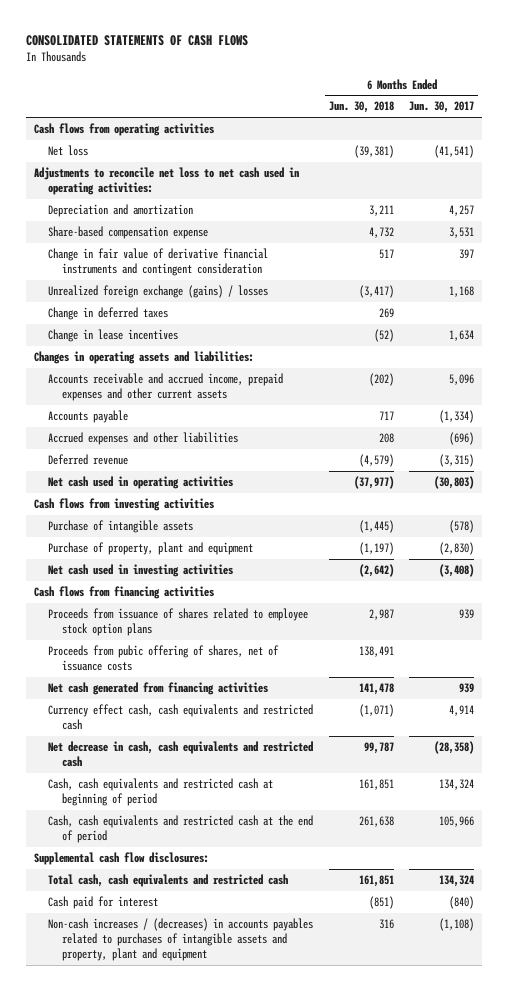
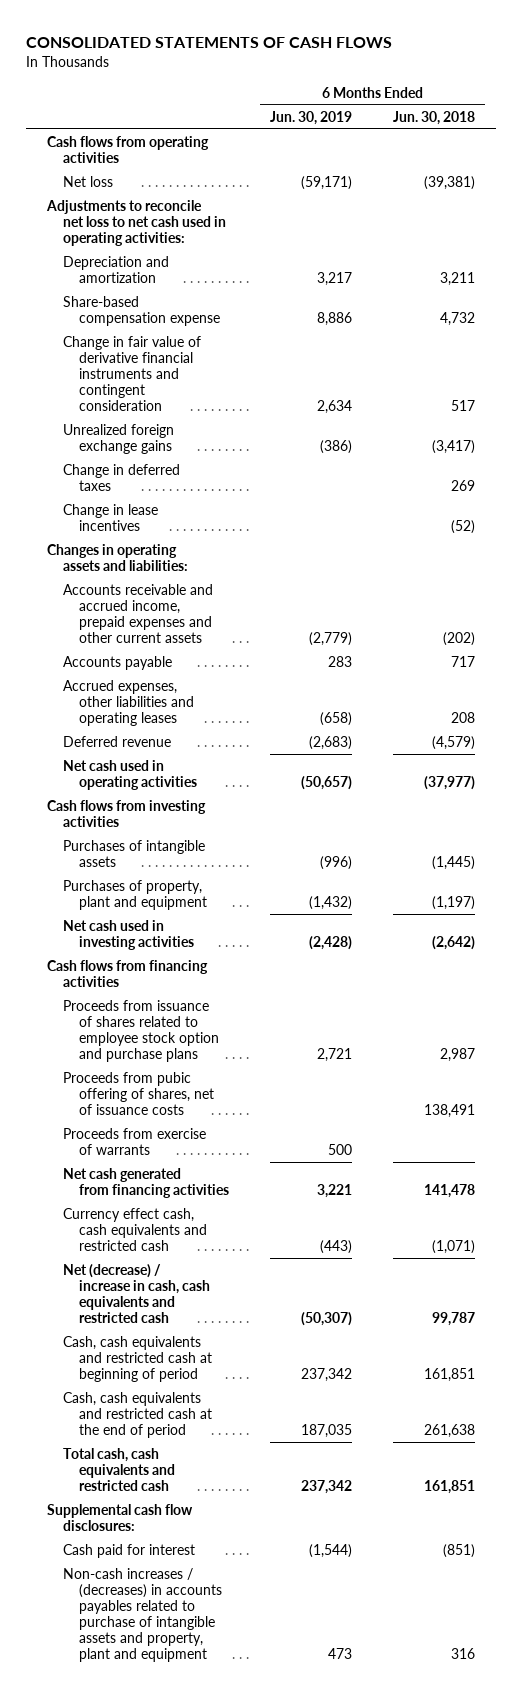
- | 6 Months Ended Jun. 30, 2018 | 6 Months Ended Jun. 30, 2017
+ | 6 Months Ended Jun. 30, 2019 | 6 Months Ended Jun. 30, 2018
- Unrealized foreign exchange (gains) / losses | (3,417) | 1,168
+ Unrealized foreign exchange gains | (386) | (3,417)
- Accrued expenses and other liabilities | 208 | (696)
+ Accrued expenses, other liabilities and operating leases | (658) | 208
- Purchase of intangible assets | (1,445) | (578)
- Purchase of property, plant and equipment | (1,197) | (2,830)
+ Purchases of intangible assets | (996) | (1,445)
+ Purchases of property, plant and equipment | (1,432) | (1,197)
- Proceeds from issuance of shares related to employee stock option plans | 2,987 | 939
+ Proceeds from issuance of shares related to employee stock option and purchase plans | 2,721 | 2,987
+ Proceeds from exercise of warrants | 500 |
- Net decrease in cash, cash equivalents and restricted cash | 99,787 | (28,358)
+ Net (decrease) / increase in cash, cash equivalents and restricted cash | (50,307) | 99,787
moved down: Supplemental cash flow disclosures:
- Non-cash increases / (decreases) in accounts payables related to purchases of intangible assets and property, plant and equipment | 316 | (1,108)
+ Non-cash increases / (decreases) in accounts payables related to purchase of intangible assets and property, plant and equipment | 473 | 316

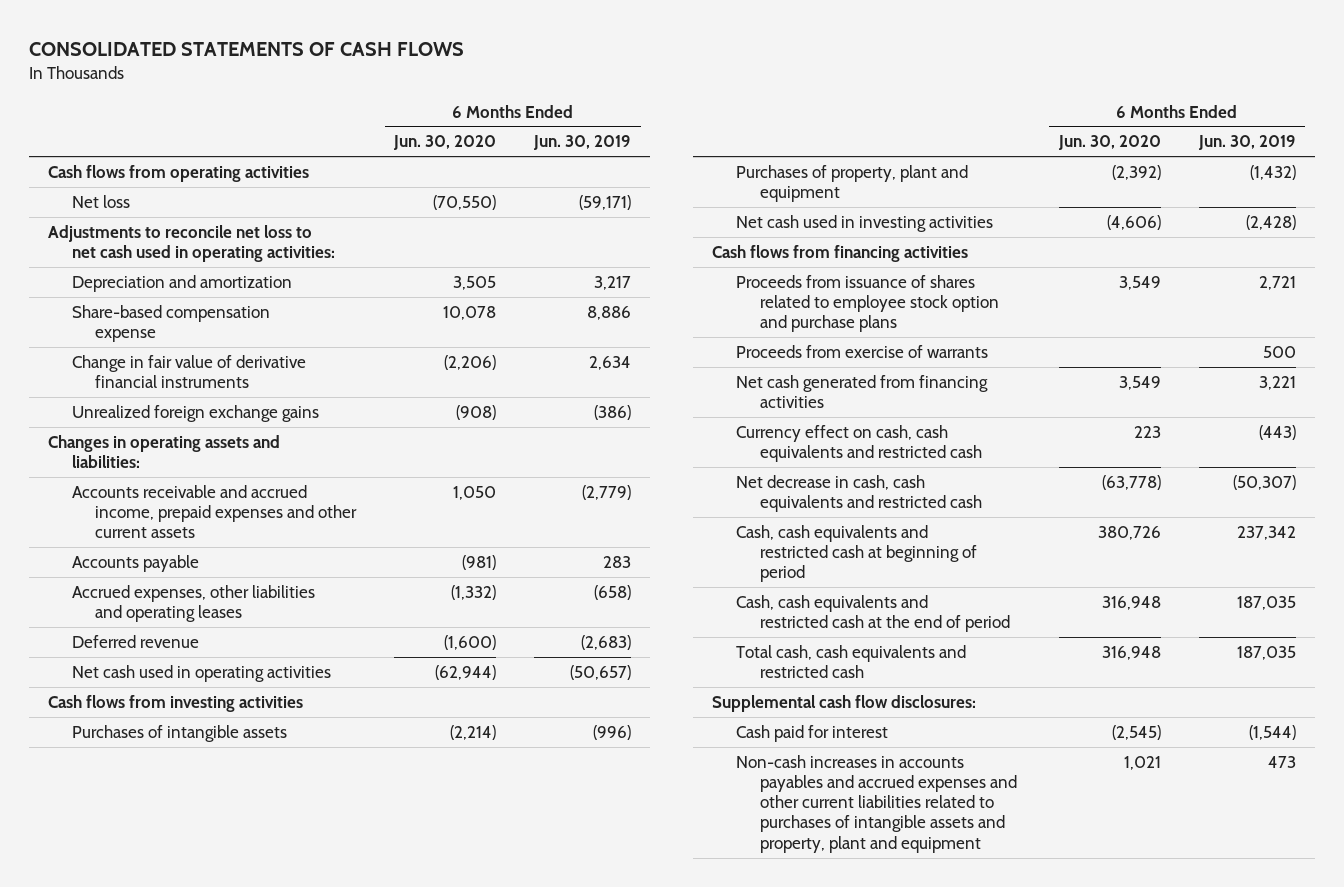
- | 6 Months Ended Jun. 30, 2019 | 6 Months Ended Jun. 30, 2018
+ | 6 Months Ended Jun. 30, 2020 | 6 Months Ended Jun. 30, 2019
- Change in fair value of derivative financial instruments and contingent consideration | 2,634 | 517
+ Change in fair value of derivative financial instruments | (2,206) | 2,634
- Change in deferred taxes | | 269
- Change in lease incentives | | (52)
- Proceeds from pubic offering of shares, net of issuance costs | | 138,491
- Currency effect cash, cash equivalents and restricted cash | (443) | (1,071)
- Net (decrease) / increase in cash, cash equivalents and restricted cash | (50,307) | 99,787
+ Currency effect on cash, cash equivalents and restricted cash | 223 | (443)
+ Net decrease in cash, cash equivalents and restricted cash | (63,778) | (50,307)
- Total cash, cash equivalents and restricted cash | 237,342 | 161,851
+ Total cash, cash equivalents and restricted cash | 316,948 | 187,035
- Non-cash increases / (decreases) in accounts payables related to purchase of intangible assets and property, plant and equipment | 473 | 316
+ Non-cash increases in accounts payables and accrued expenses and other current liabilities related to purchases of intangible assets and property, plant and equipment | 1,021 | 473

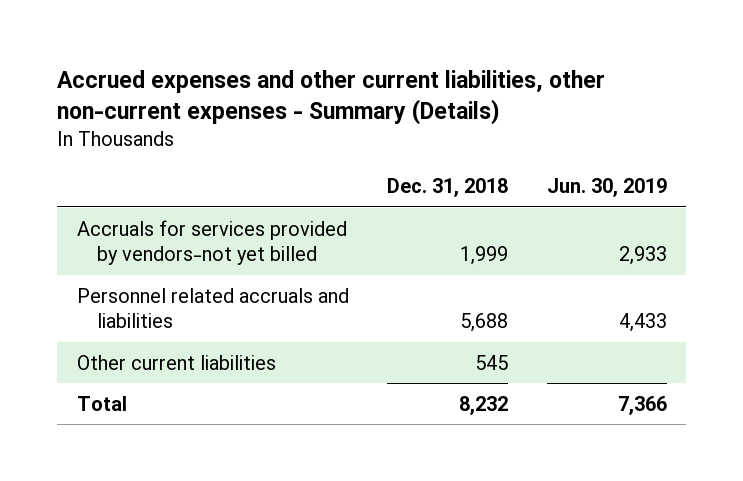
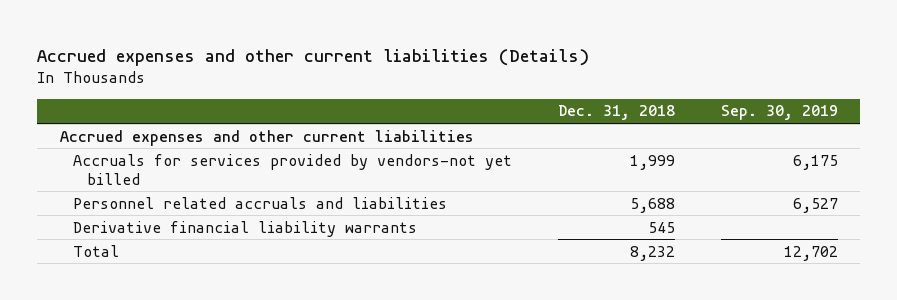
- Accrued expenses and other current liabilities, other non-current expenses - Summary (Details)
+ Accrued expenses and other current liabilities (Details)
- | Dec. 31, 2018 | Jun. 30, 2019
+ | Dec. 31, 2018 | Sep. 30, 2019
+ Accrued expenses and other current liabilities
- Other current liabilities | 545 |
+ Derivative financial liability warrants | 545 |

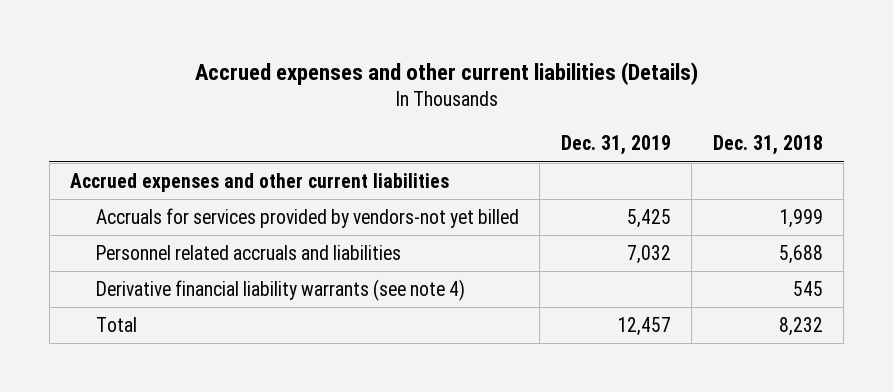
- | Dec. 31, 2018 | Sep. 30, 2019
+ | Dec. 31, 2019 | Dec. 31, 2018
- Derivative financial liability warrants | 545 |
+ Derivative financial liability warrants (see note 4) | | 545

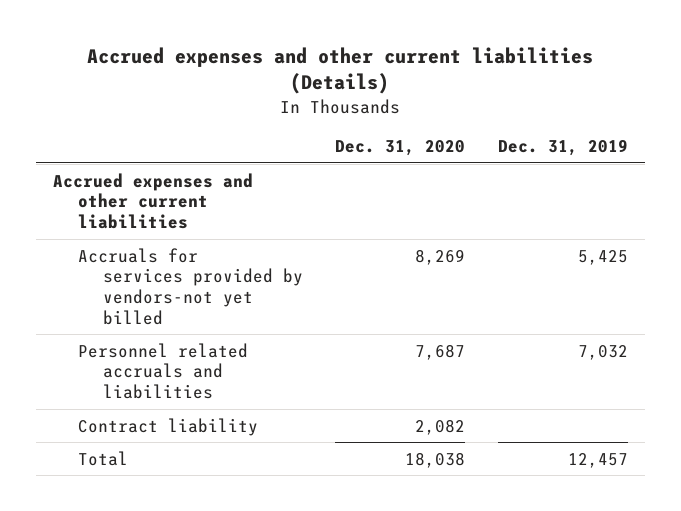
- | Dec. 31, 2019 | Dec. 31, 2018
+ | Dec. 31, 2020 | Dec. 31, 2019
- Derivative financial liability warrants (see note 4) | | 545
+ Contract liability | 2,082 |

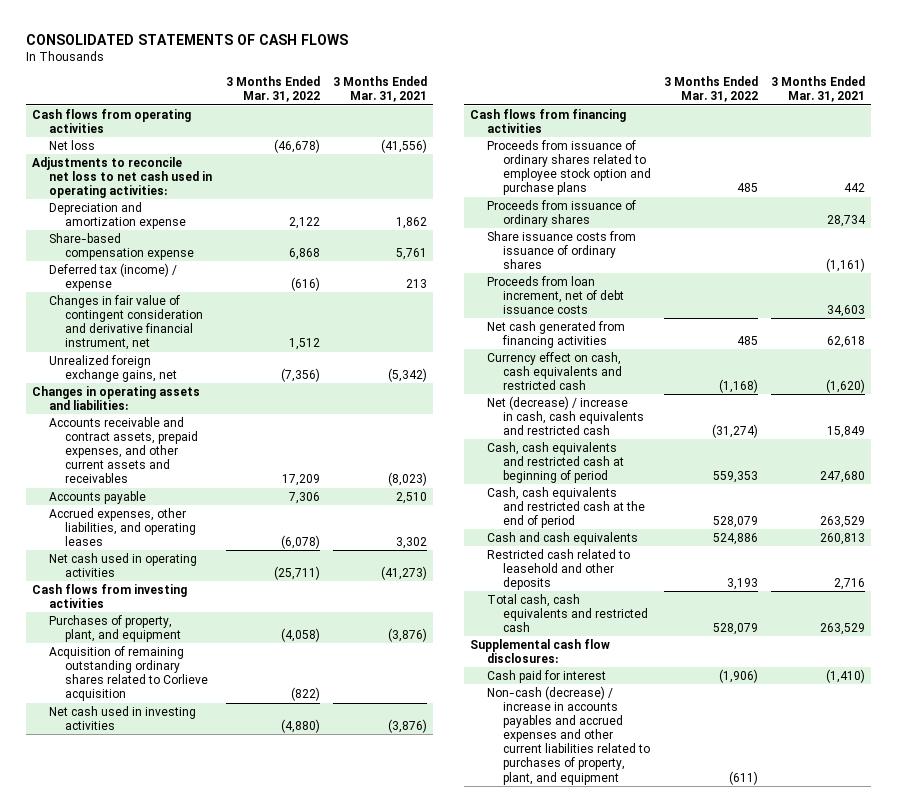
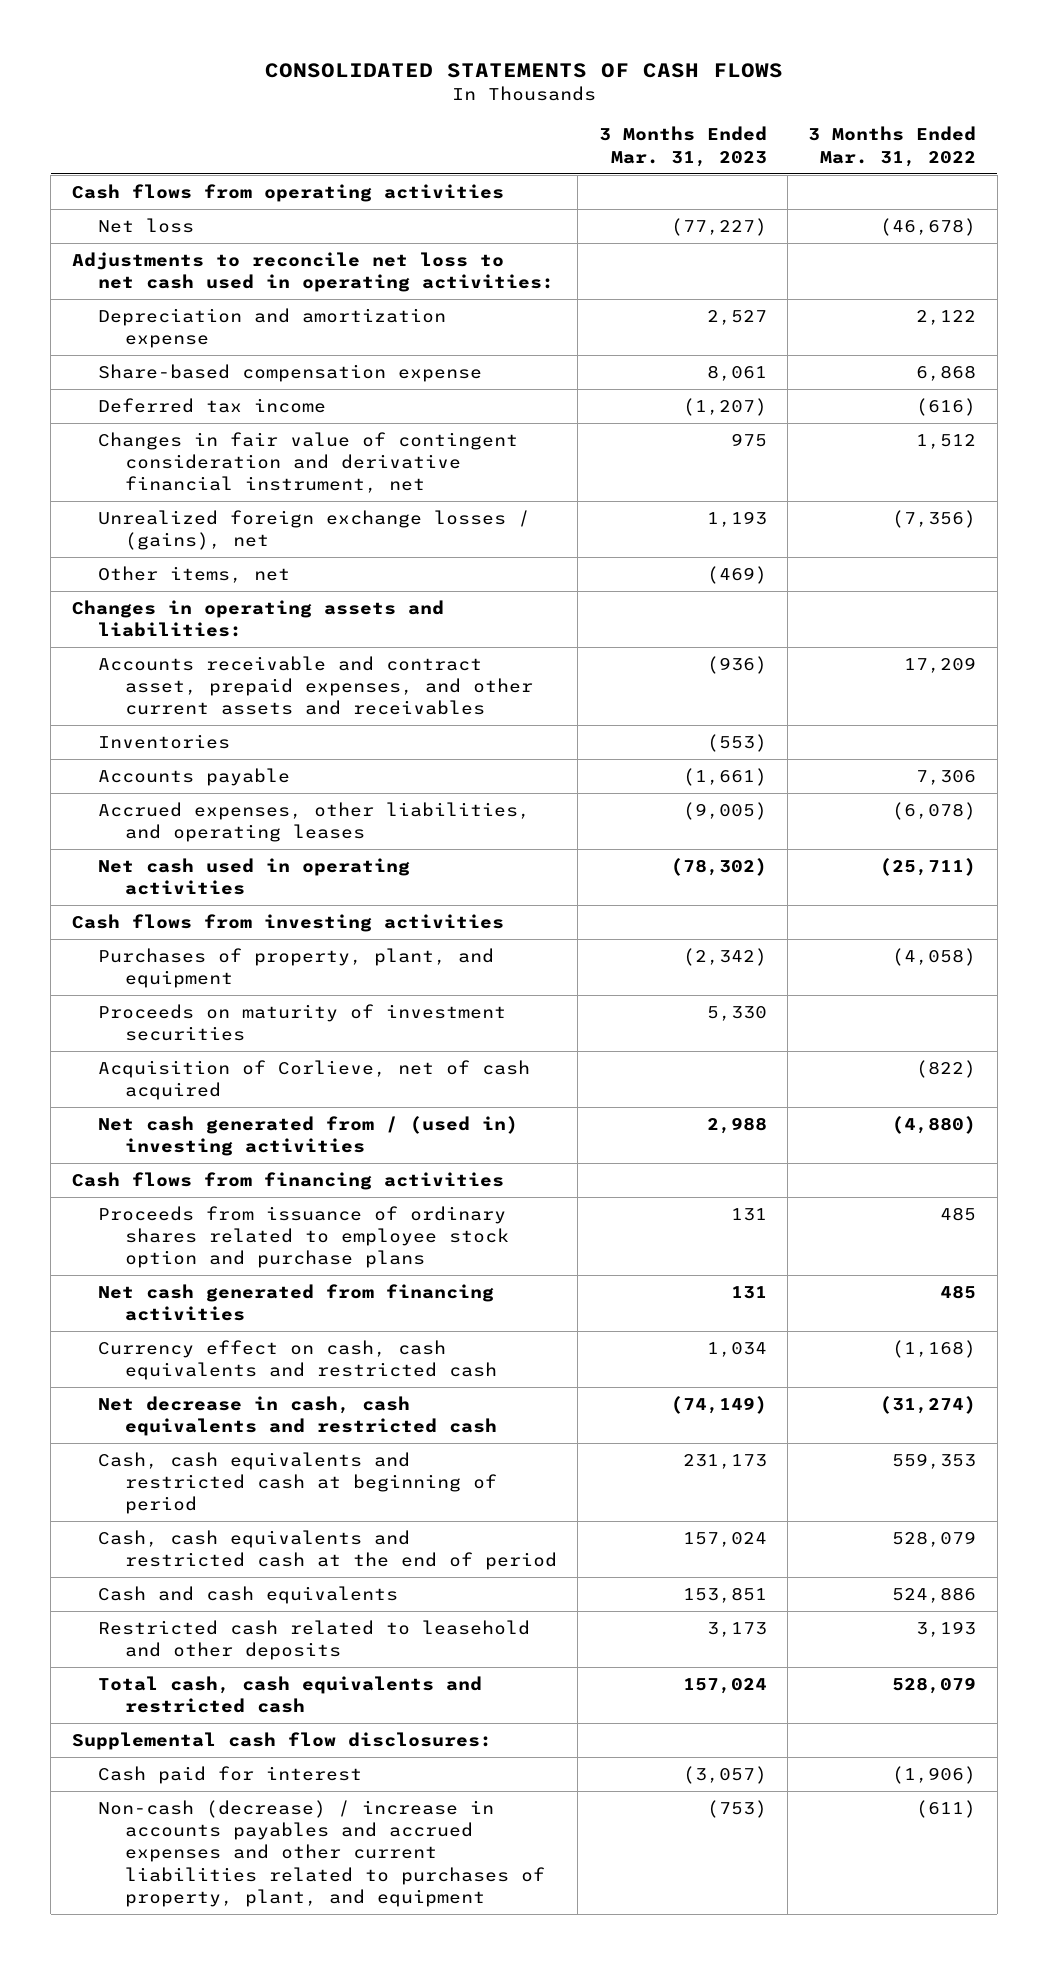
- | 3 Months Ended Mar. 31, 2022 | 3 Months Ended Mar. 31, 2021
+ | 3 Months Ended Mar. 31, 2023 | 3 Months Ended Mar. 31, 2022
- Deferred tax (income) / expense | (616) | 213
+ Deferred tax income | (1,207) | (616)
- Unrealized foreign exchange gains, net | (7,356) | (5,342)
+ Unrealized foreign exchange losses / (gains), net | 1,193 | (7,356)
+ Other items, net | (469) |
- Accounts receivable and contract assets, prepaid expenses, and other current assets and receivables | 17,209 | (8,023)
+ Accounts receivable and contract asset, prepaid expenses, and other current assets and receivables | (936) | 17,209
+ Inventories | (553) |
- Acquisition of remaining outstanding ordinary shares related to Corlieve acquisition | (822) |
- Net cash used in investing activities | (4,880) | (3,876)
+ Proceeds on maturity of investment securities | 5,330 |
+ Acquisition of Corlieve, net of cash acquired | | (822)
+ Net cash generated from / (used in) investing activities | 2,988 | (4,880)
- Proceeds from issuance of ordinary shares | | 28,734
- Share issuance costs from issuance of ordinary shares | | (1,161)
- Proceeds from loan increment, net of debt issuance costs | | 34,603
- Net (decrease) / increase in cash, cash equivalents and restricted cash | (31,274) | 15,849
+ Net decrease in cash, cash equivalents and restricted cash | (74,149) | (31,274)

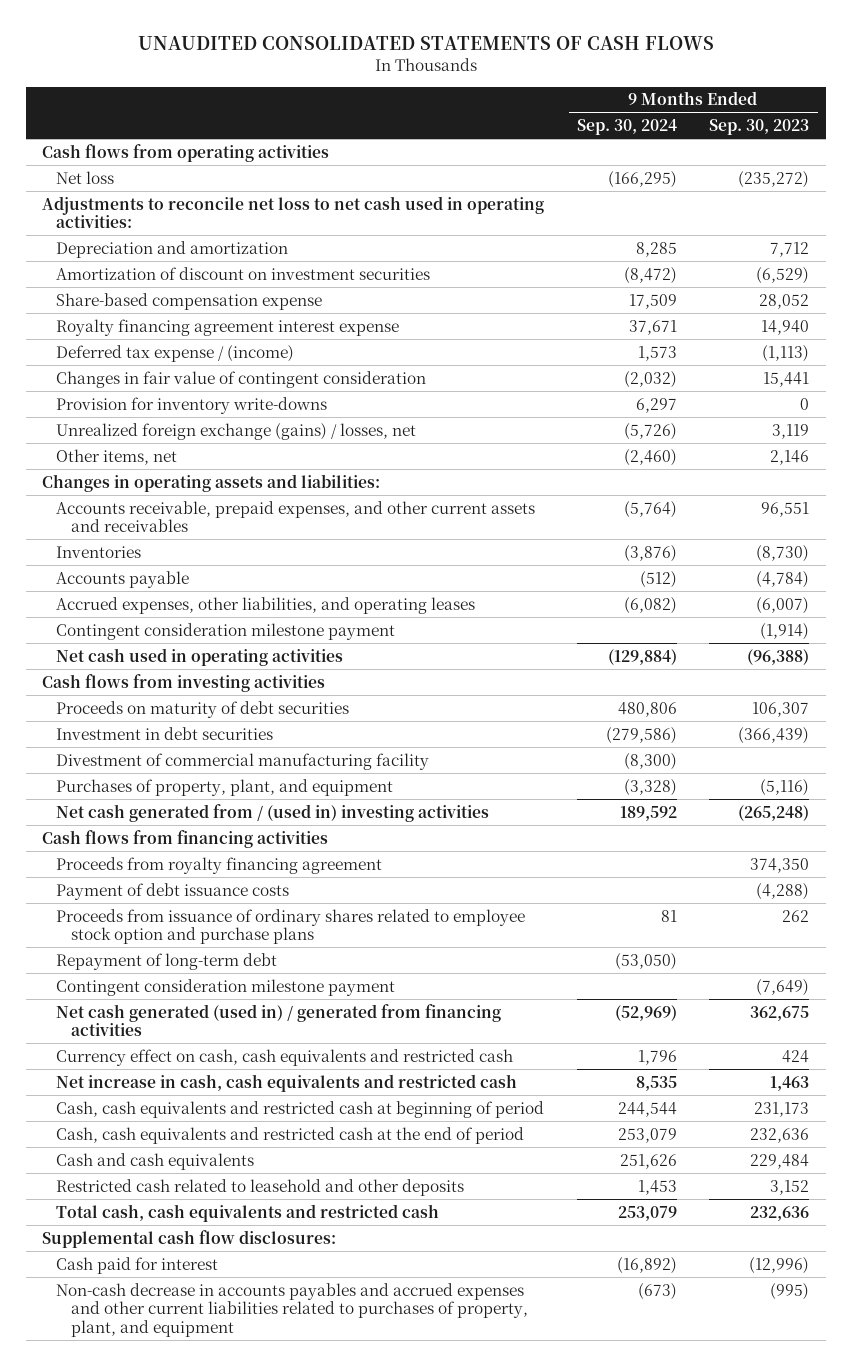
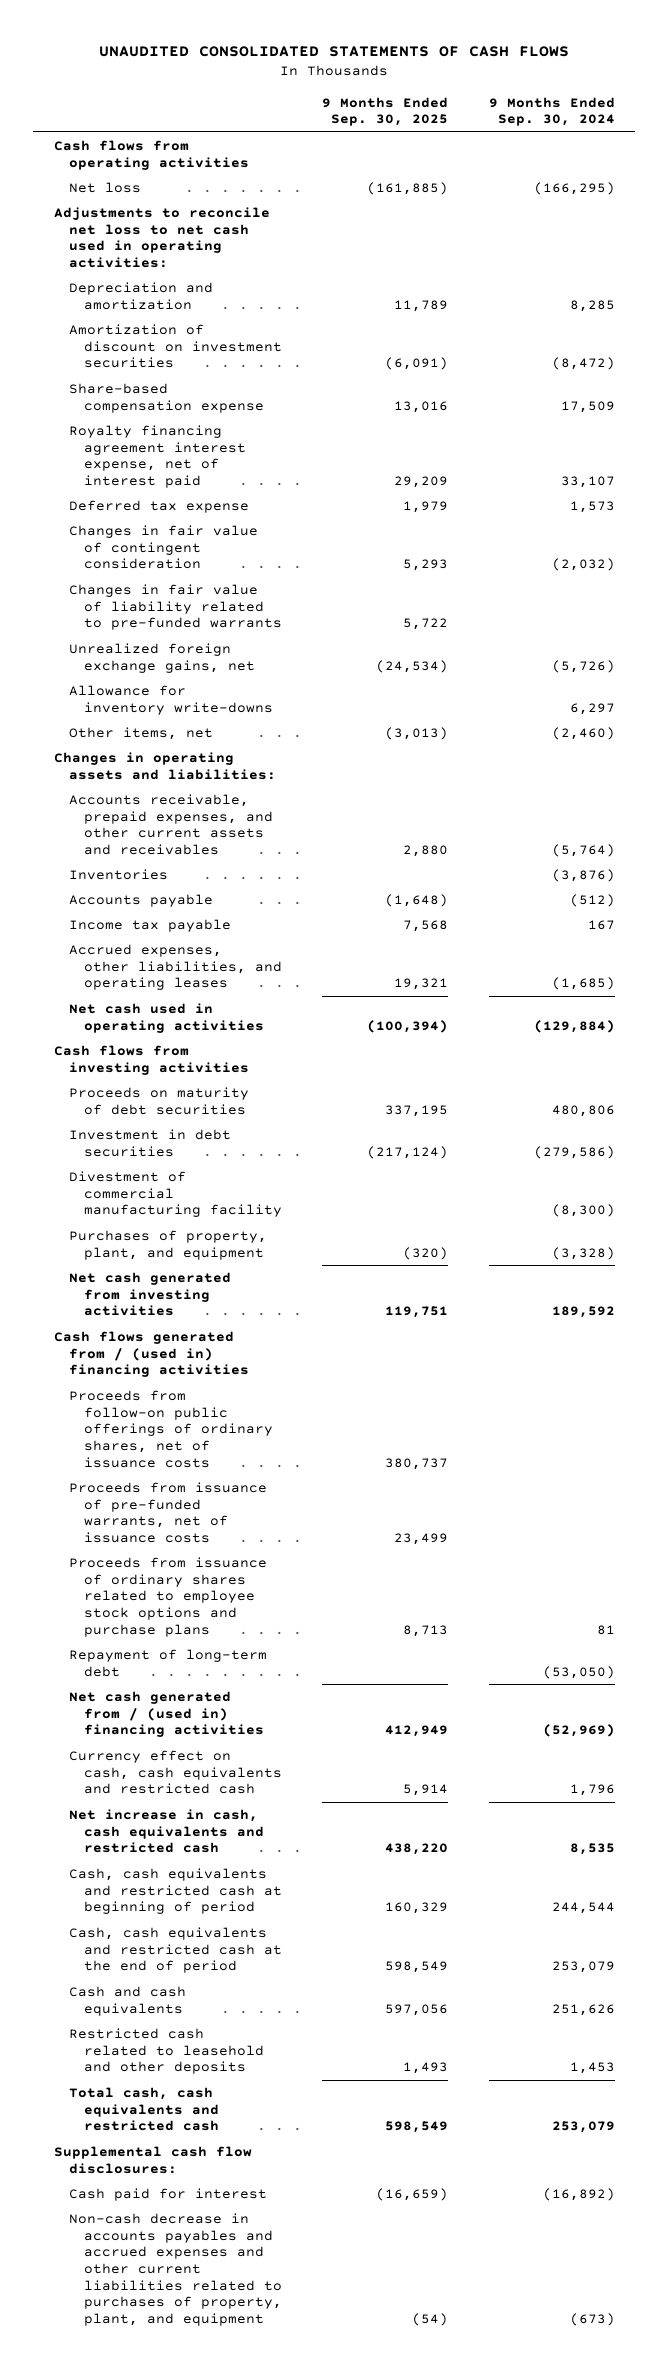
- | 9 Months Ended Sep. 30, 2024 | 9 Months Ended Sep. 30, 2023
+ | 9 Months Ended Sep. 30, 2025 | 9 Months Ended Sep. 30, 2024
- Royalty financing agreement interest expense | 37,671 | 14,940
- Deferred tax expense / (income) | 1,573 | (1,113)
+ Royalty financing agreement interest expense, net of interest paid | 29,209 | 33,107
+ Deferred tax expense | 1,979 | 1,573
- Provision for inventory write-downs | 6,297 | 0
- Unrealized foreign exchange (gains) / losses, net | (5,726) | 3,119
+ Changes in fair value of liability related to pre-funded warrants | 5,722 |
+ Unrealized foreign exchange gains, net | (24,534) | (5,726)
+ Allowance for inventory write-downs | | 6,297
- Accrued expenses, other liabilities, and operating leases | (6,082) | (6,007)
- Contingent consideration milestone payment | | (1,914)
+ Income tax payable | 7,568 | 167
+ Accrued expenses, other liabilities, and operating leases | 19,321 | (1,685)
- Net cash generated from / (used in) investing activities | 189,592 | (265,248)
- Cash flows from financing activities
- Proceeds from royalty financing agreement | | 374,350
- Payment of debt issuance costs | | (4,288)
- Proceeds from issuance of ordinary shares related to employee stock option and purchase plans | 81 | 262
+ Net cash generated from investing activities | 119,751 | 189,592
+ Cash flows generated from / (used in) financing activities
+ Proceeds from follow-on public offerings of ordinary shares, net of issuance costs | 380,737 |
+ Proceeds from issuance of pre-funded warrants, net of issuance costs | 23,499 |
+ Proceeds from issuance of ordinary shares related to employee stock options and purchase plans | 8,713 | 81
- Contingent consideration milestone payment | | (7,649)
- Net cash generated (used in) / generated from financing activities | (52,969) | 362,675
+ Net cash generated from / (used in) financing activities | 412,949 | (52,969)

